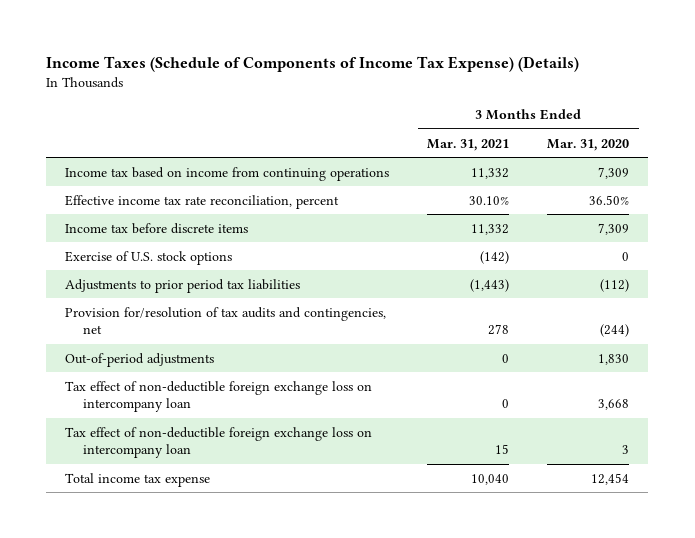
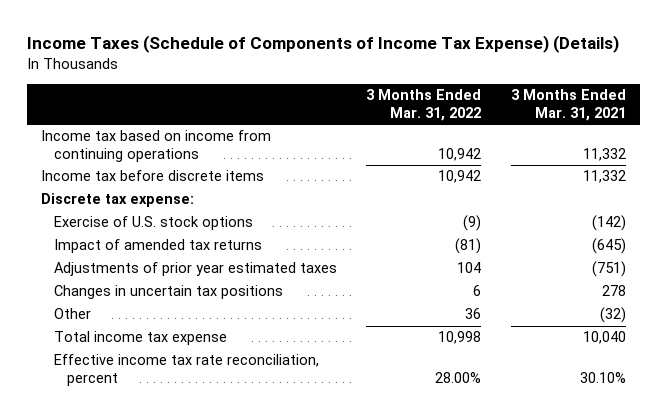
- | 3 Months Ended Mar. 31, 2021 | 3 Months Ended Mar. 31, 2020
+ | 3 Months Ended Mar. 31, 2022 | 3 Months Ended Mar. 31, 2021
+ Discrete tax expense:
- Adjustments to prior period tax liabilities | (1,443) | (112)
- Provision for/resolution of tax audits and contingencies, net | 278 | (244)
- Out-of-period adjustments | 0 | 1,830
- Tax effect of non-deductible foreign exchange loss on intercompany loan | 0 | 3,668
- Tax effect of non-deductible foreign exchange loss on intercompany loan | 15 | 3
+ Impact of amended tax returns | (81) | (645)
+ Adjustments of prior year estimated taxes | 104 | (751)
+ Changes in uncertain tax positions | 6 | 278
+ Other | 36 | (32)
moved down: Effective income tax rate reconciliation, percent | 28.00% | 30.10%

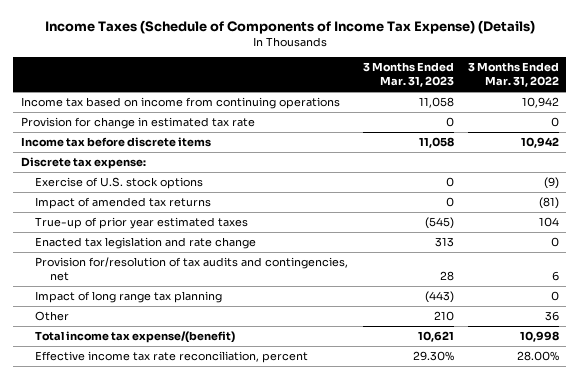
- | 3 Months Ended Mar. 31, 2022 | 3 Months Ended Mar. 31, 2021
+ | 3 Months Ended Mar. 31, 2023 | 3 Months Ended Mar. 31, 2022
+ Provision for change in estimated tax rate | 0 | 0
- Adjustments of prior year estimated taxes | 104 | (751)
- Changes in uncertain tax positions | 6 | 278
+ True-up of prior year estimated taxes | (545) | 104
+ Enacted tax legislation and rate change | 313 | 0
+ Provision for/resolution of tax audits and contingencies, net | 28 | 6
+ Impact of long range tax planning | (443) | 0
- Total income tax expense | 10,998 | 10,040
+ Total income tax expense/(benefit) | 10,621 | 10,998

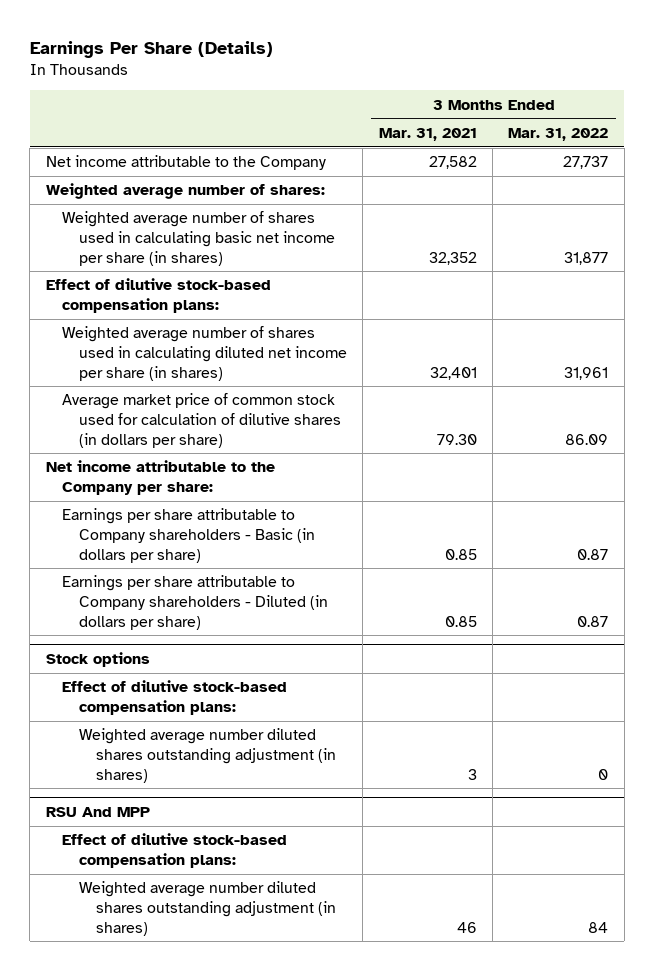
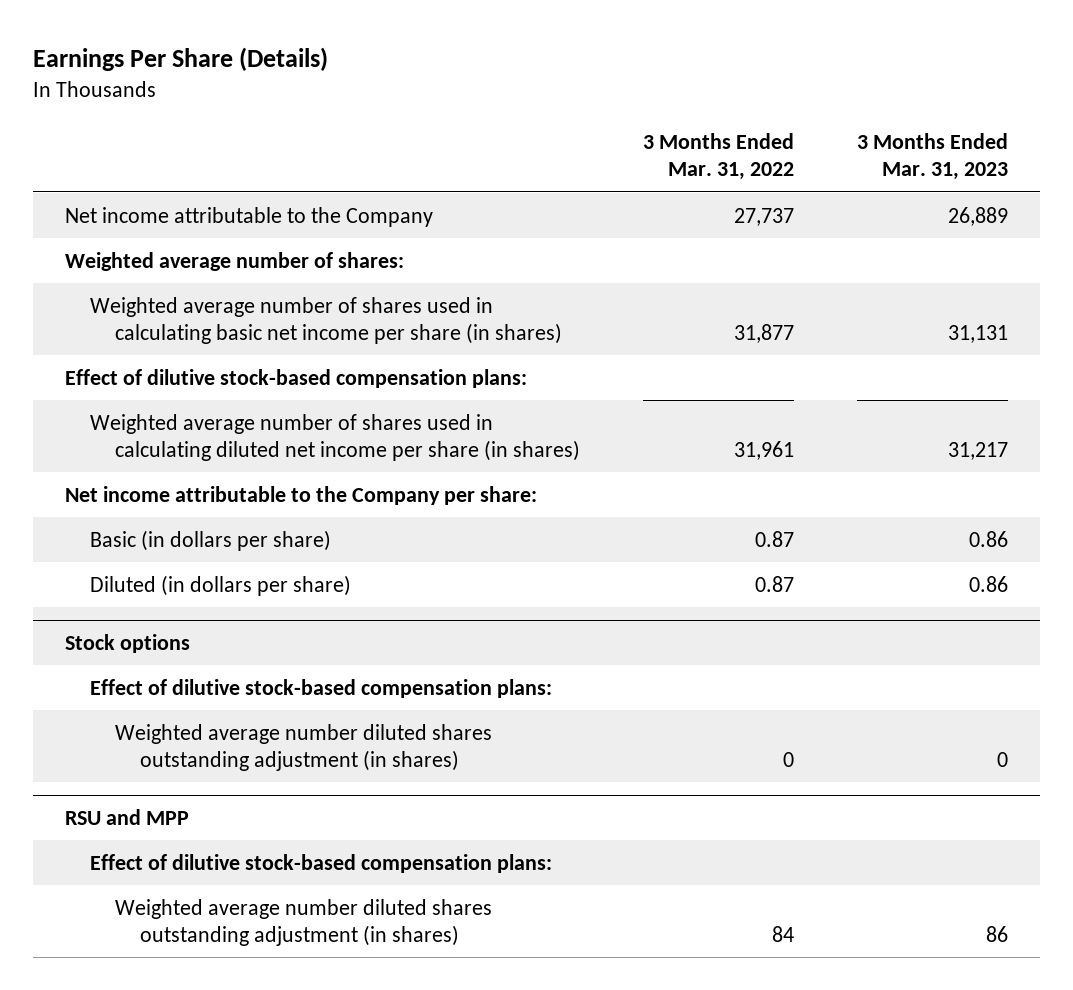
- | 3 Months Ended Mar. 31, 2021 | 3 Months Ended Mar. 31, 2022
+ | 3 Months Ended Mar. 31, 2022 | 3 Months Ended Mar. 31, 2023
- Average market price of common stock used for calculation of dilutive shares (in dollars per share) | 79.30 | 86.09
- Earnings per share attributable to Company shareholders - Basic (in dollars per share) | 0.85 | 0.87
- Earnings per share attributable to Company shareholders - Diluted (in dollars per share) | 0.85 | 0.87
+ Basic (in dollars per share) | 0.87 | 0.86
+ Diluted (in dollars per share) | 0.87 | 0.86
- RSU And MPP
+ RSU and MPP

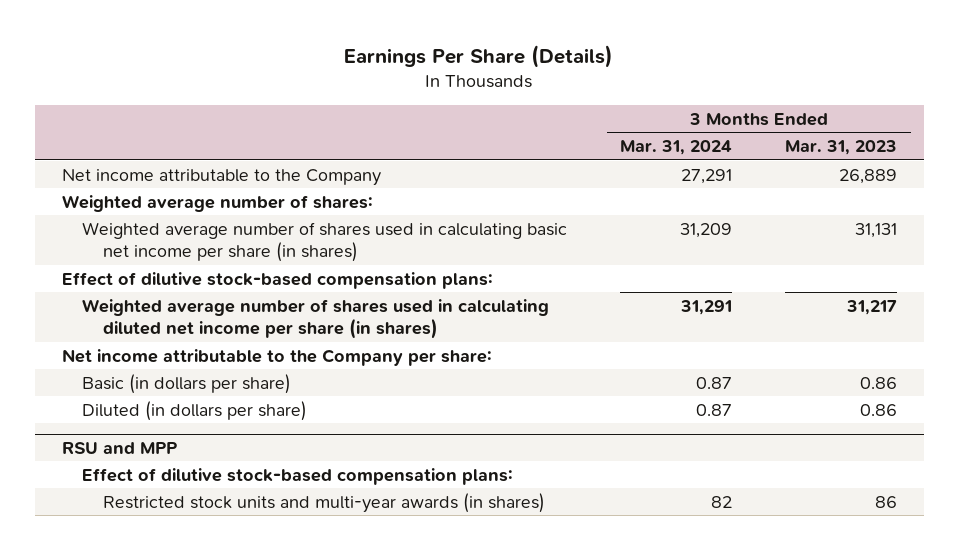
- | 3 Months Ended Mar. 31, 2022 | 3 Months Ended Mar. 31, 2023
+ | 3 Months Ended Mar. 31, 2024 | 3 Months Ended Mar. 31, 2023
- Stock options
- Effect of dilutive stock-based compensation plans:
- Weighted average number diluted shares outstanding adjustment (in shares) | 0 | 0
@ RSU and MPP
- Weighted average number diluted shares outstanding adjustment (in shares) | 84 | 86
+ Restricted stock units and multi-year awards (in shares) | 82 | 86

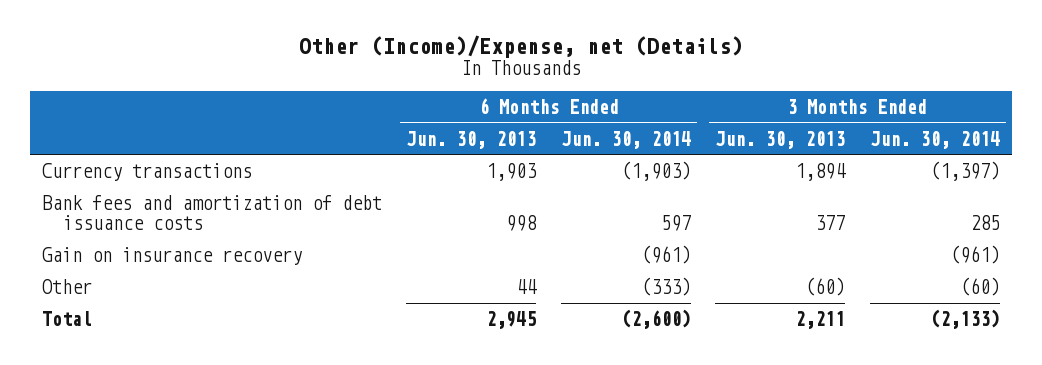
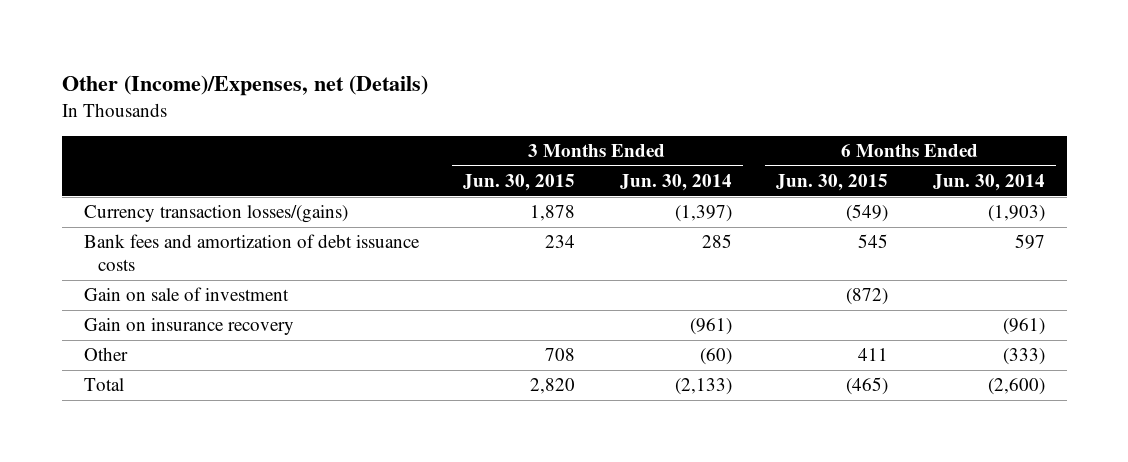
- Other (Income)/Expense, net (Details)
+ Other (Income)/Expenses, net (Details)
- | 6 Months Ended Jun. 30, 2013 | 6 Months Ended Jun. 30, 2014 | 3 Months Ended Jun. 30, 2013 | 3 Months Ended Jun. 30, 2014
+ | 3 Months Ended Jun. 30, 2015 | 3 Months Ended Jun. 30, 2014 | 6 Months Ended Jun. 30, 2015 | 6 Months Ended Jun. 30, 2014
- Currency transactions | 1,903 | (1,903) | 1,894 | (1,397)
+ Currency transaction losses/(gains) | 1,878 | (1,397) | (549) | (1,903)
+ Gain on sale of investment | | | (872) |

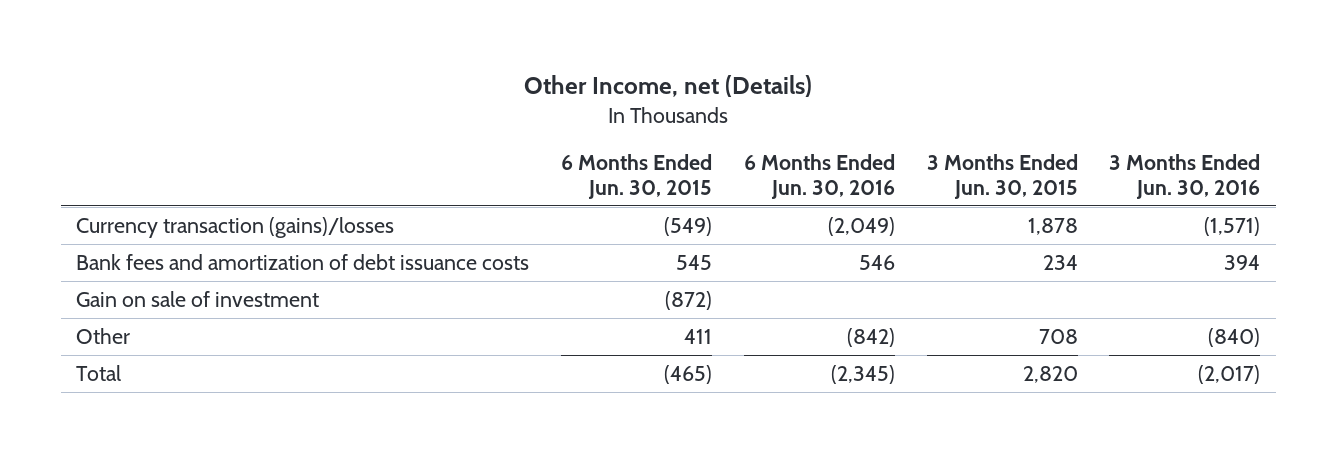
- Other (Income)/Expenses, net (Details)
+ Other Income, net (Details)
- | 3 Months Ended Jun. 30, 2015 | 3 Months Ended Jun. 30, 2014 | 6 Months Ended Jun. 30, 2015 | 6 Months Ended Jun. 30, 2014
+ | 6 Months Ended Jun. 30, 2015 | 6 Months Ended Jun. 30, 2016 | 3 Months Ended Jun. 30, 2015 | 3 Months Ended Jun. 30, 2016
- Currency transaction losses/(gains) | 1,878 | (1,397) | (549) | (1,903)
+ Currency transaction (gains)/losses | (549) | (2,049) | 1,878 | (1,571)
- Gain on insurance recovery | | (961) | | (961)

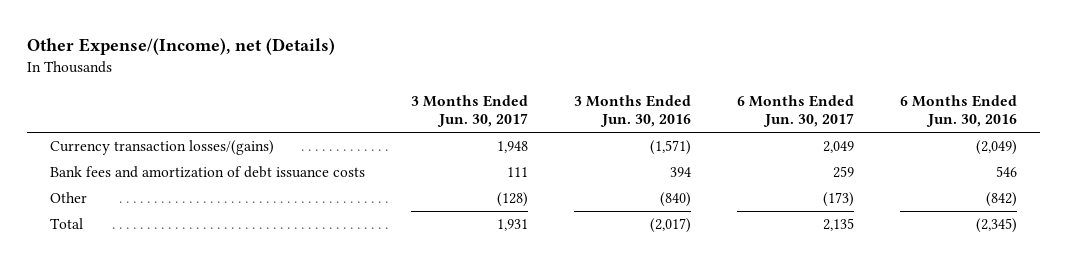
- Other Income, net (Details)
+ Other Expense/(Income), net (Details)
- | 6 Months Ended Jun. 30, 2015 | 6 Months Ended Jun. 30, 2016 | 3 Months Ended Jun. 30, 2015 | 3 Months Ended Jun. 30, 2016
+ | 3 Months Ended Jun. 30, 2017 | 3 Months Ended Jun. 30, 2016 | 6 Months Ended Jun. 30, 2017 | 6 Months Ended Jun. 30, 2016
- Currency transaction (gains)/losses | (549) | (2,049) | 1,878 | (1,571)
+ Currency transaction losses/(gains) | 1,948 | (1,571) | 2,049 | (2,049)
- Gain on sale of investment | (872) | | |

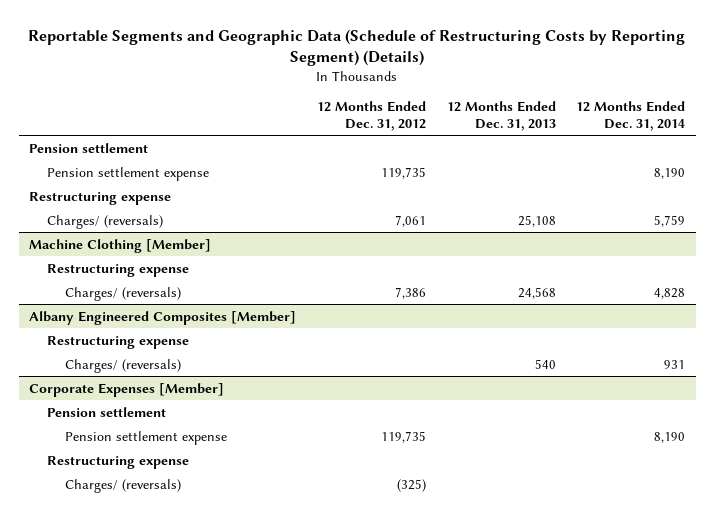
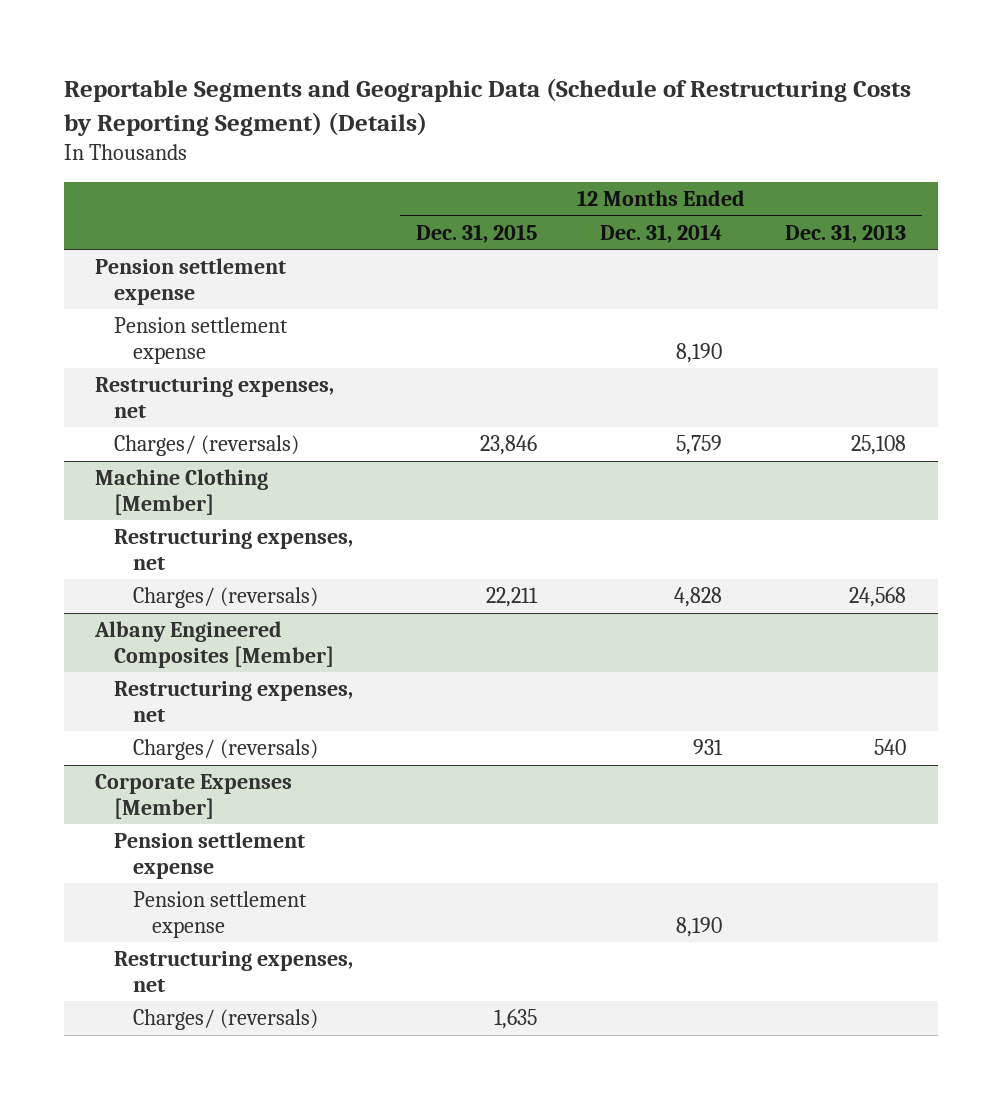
- | 12 Months Ended Dec. 31, 2012 | 12 Months Ended Dec. 31, 2013 | 12 Months Ended Dec. 31, 2014
+ | 12 Months Ended Dec. 31, 2015 | 12 Months Ended Dec. 31, 2014 | 12 Months Ended Dec. 31, 2013
- Pension settlement
+ Pension settlement expense
- Restructuring expense
+ Restructuring expenses, net
@ Machine Clothing [Member]
- Restructuring expense
+ Restructuring expenses, net
@ Albany Engineered Composites [Member]
- Restructuring expense
+ Restructuring expenses, net
@ Corporate Expenses [Member]
- Pension settlement
+ Pension settlement expense
- Restructuring expense
+ Restructuring expenses, net

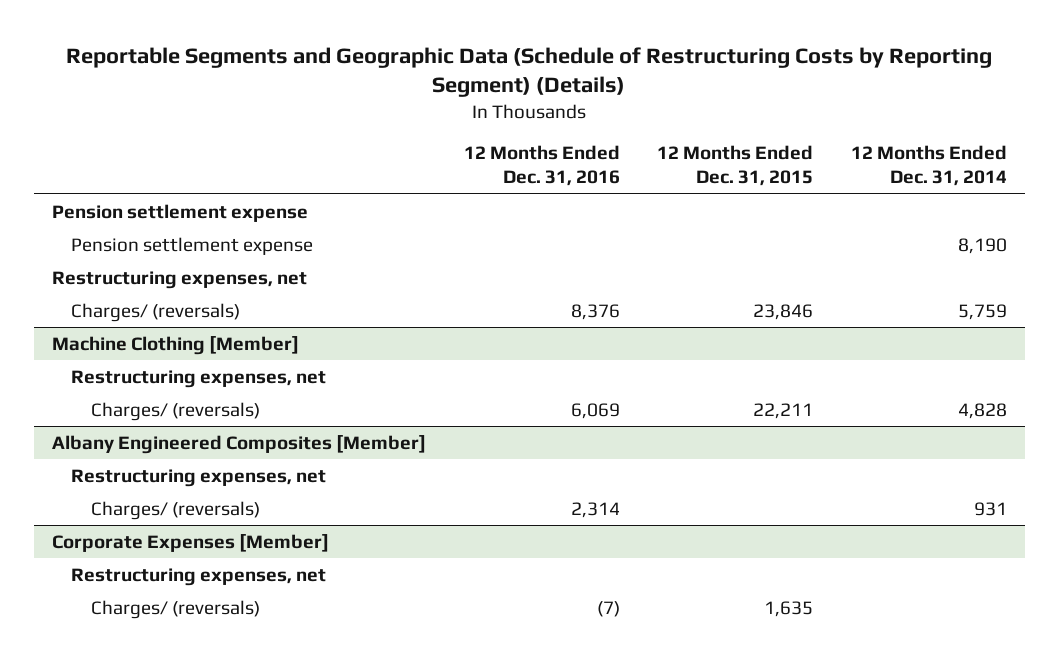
- | 12 Months Ended Dec. 31, 2015 | 12 Months Ended Dec. 31, 2014 | 12 Months Ended Dec. 31, 2013
+ | 12 Months Ended Dec. 31, 2016 | 12 Months Ended Dec. 31, 2015 | 12 Months Ended Dec. 31, 2014
@ Corporate Expenses [Member]
- Pension settlement expense
- Pension settlement expense | | 8,190 |

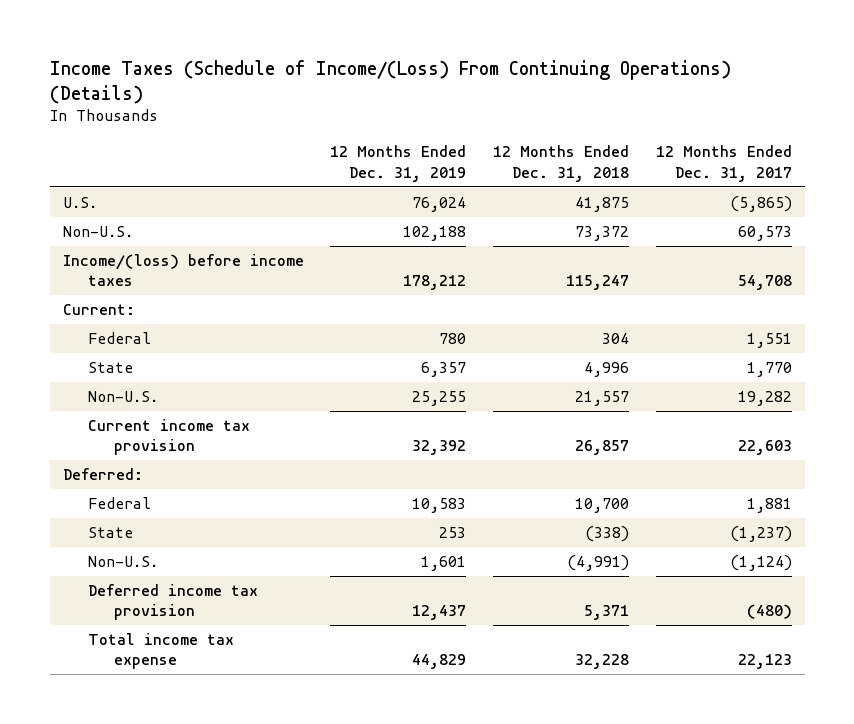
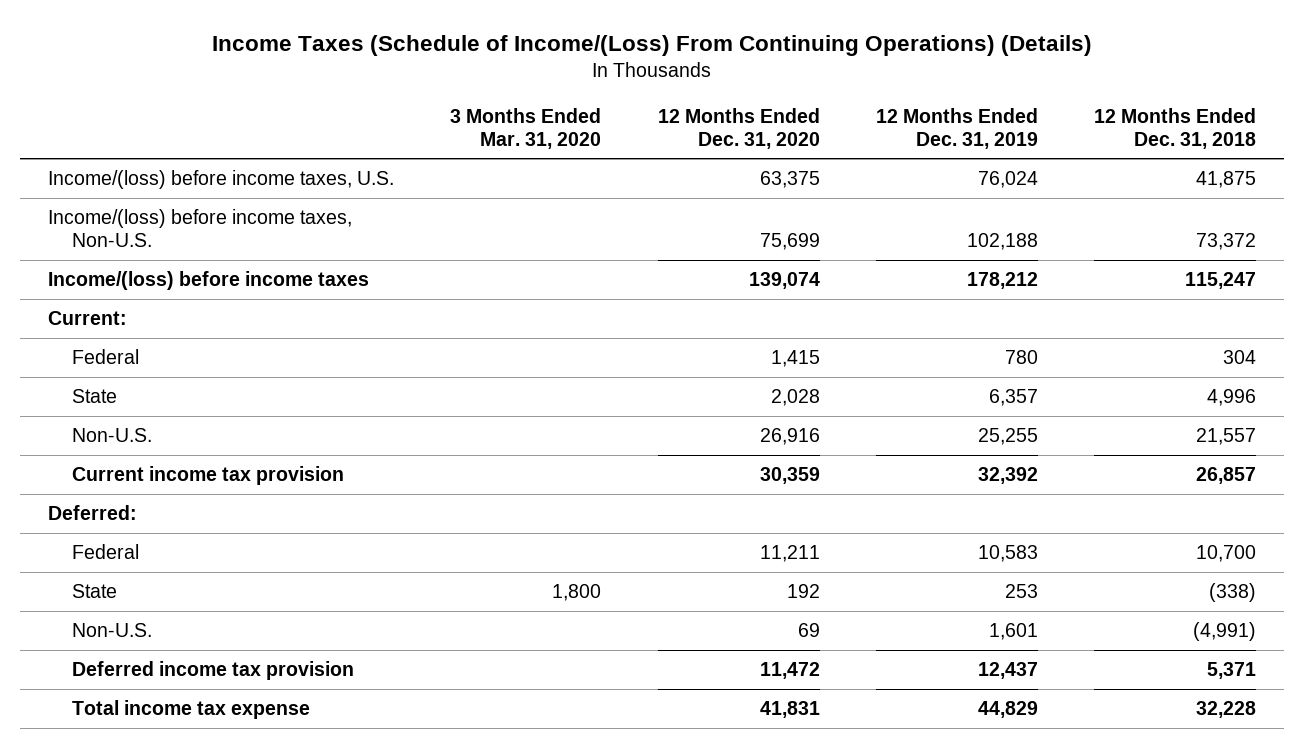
- | 12 Months Ended Dec. 31, 2019 | 12 Months Ended Dec. 31, 2018 | 12 Months Ended Dec. 31, 2017
+ | 3 Months Ended Mar. 31, 2020 | 12 Months Ended Dec. 31, 2020 | 12 Months Ended Dec. 31, 2019 | 12 Months Ended Dec. 31, 2018
- U.S. | 76,024 | 41,875 | (5,865)
- Non-U.S. | 102,188 | 73,372 | 60,573
+ Income/(loss) before income taxes, U.S. | | 63,375 | 76,024 | 41,875
+ Income/(loss) before income taxes, Non-U.S. | | 75,699 | 102,188 | 73,372

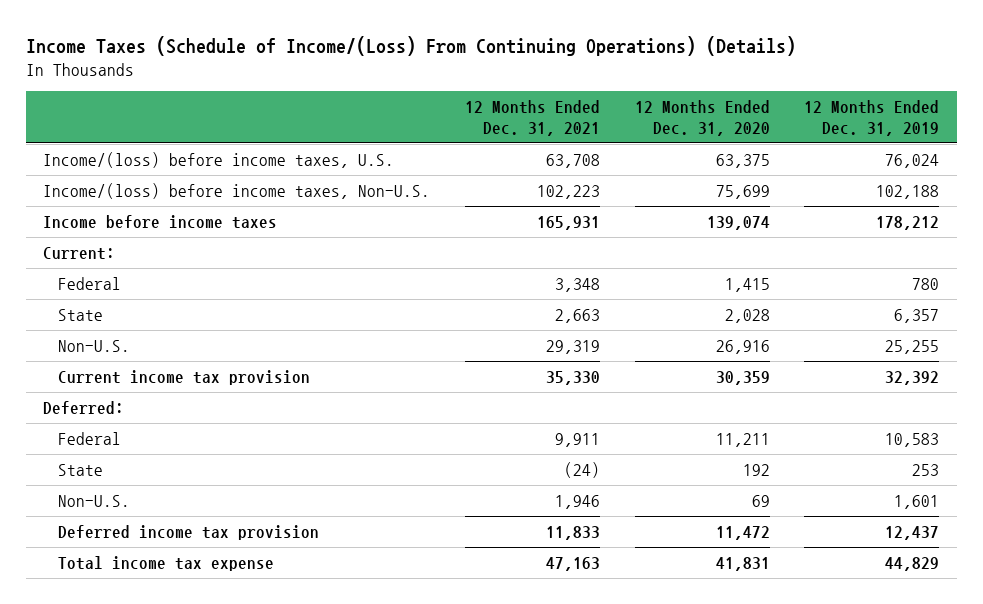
- | 3 Months Ended Mar. 31, 2020 | 12 Months Ended Dec. 31, 2020 | 12 Months Ended Dec. 31, 2019 | 12 Months Ended Dec. 31, 2018
+ | 12 Months Ended Dec. 31, 2021 | 12 Months Ended Dec. 31, 2020 | 12 Months Ended Dec. 31, 2019
- Income/(loss) before income taxes | | 139,074 | 178,212 | 115,247
+ Income before income taxes | 165,931 | 139,074 | 178,212

